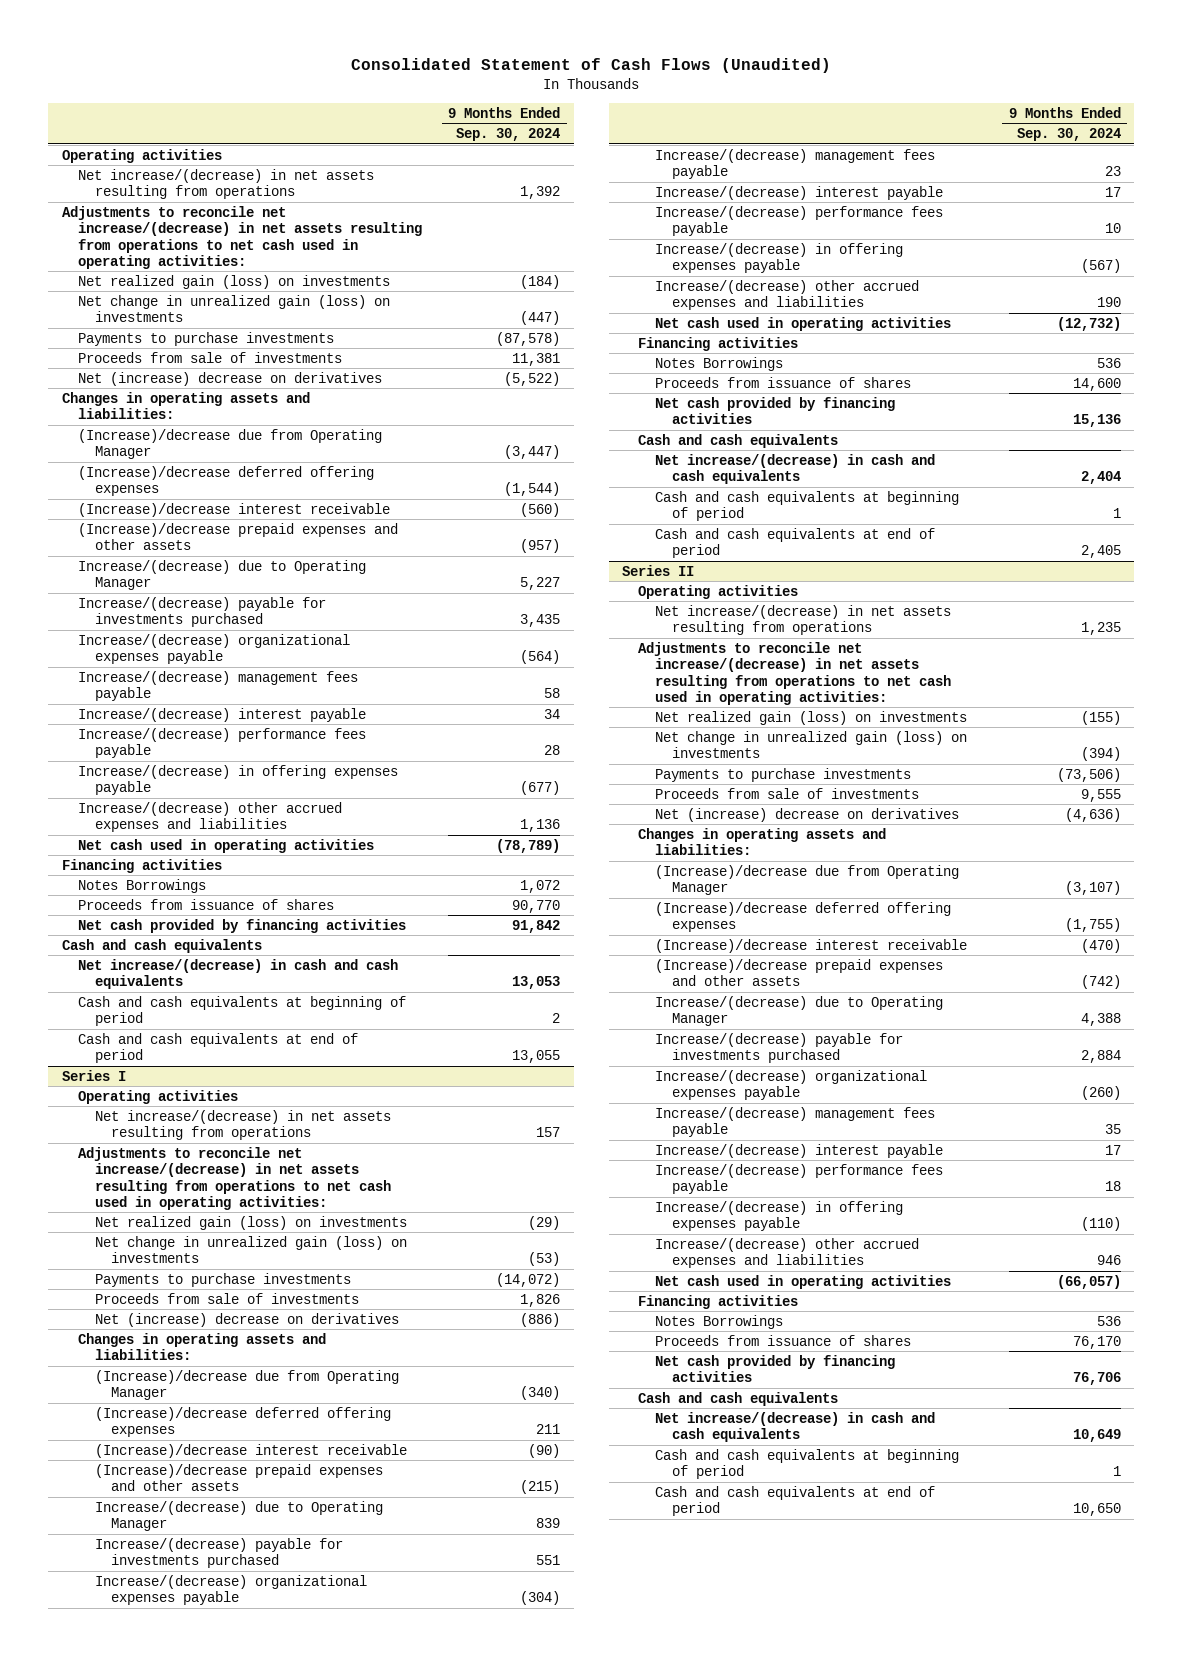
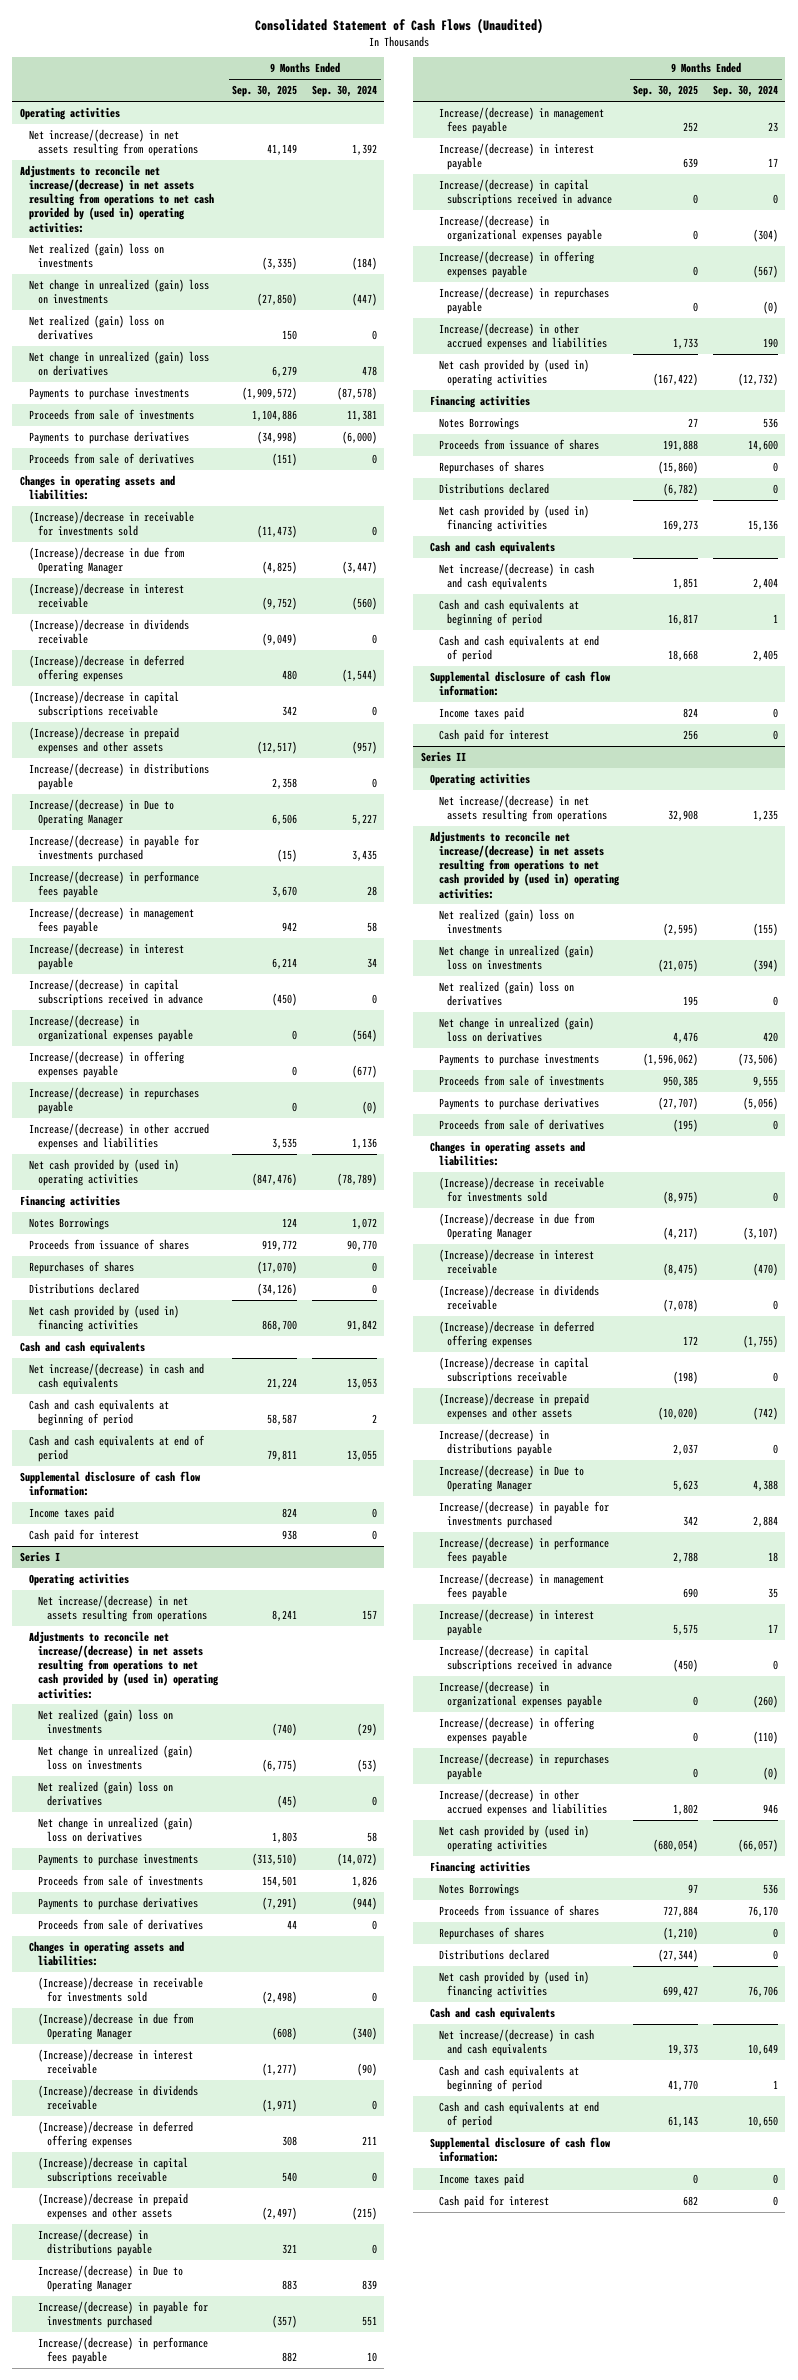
- | 9 Months Ended Sep. 30, 2024
+ | 9 Months Ended Sep. 30, 2025 | 9 Months Ended Sep. 30, 2024
- Adjustments to reconcile net increase/(decrease) in net assets resulting from operations to net cash used in operating activities:
- Net realized gain (loss) on investments | (184)
- Net change in unrealized gain (loss) on investments | (447)
+ Adjustments to reconcile net increase/(decrease) in net assets resulting from operations to net cash provided by (used in) operating activities:
+ Net realized (gain) loss on investments | (3,335) | (184)
+ Net change in unrealized (gain) loss on investments | (27,850) | (447)
+ Net realized (gain) loss on derivatives | 150 | 0
+ Net change in unrealized (gain) loss on derivatives | 6,279 | 478
- Net (increase) decrease on derivatives | (5,522)
+ Payments to purchase derivatives | (34,998) | (6,000)
+ Proceeds from sale of derivatives | (151) | 0
- (Increase)/decrease due from Operating Manager | (3,447)
- (Increase)/decrease deferred offering expenses | (1,544)
- (Increase)/decrease interest receivable | (560)
- (Increase)/decrease prepaid expenses and other assets | (957)
- Increase/(decrease) due to Operating Manager | 5,227
- Increase/(decrease) payable for investments purchased | 3,435
- Increase/(decrease) organizational expenses payable | (564)
- Increase/(decrease) management fees payable | 58
- Increase/(decrease) interest payable | 34
- Increase/(decrease) performance fees payable | 28
+ (Increase)/decrease in receivable for investments sold | (11,473) | 0
+ (Increase)/decrease in due from Operating Manager | (4,825) | (3,447)
+ (Increase)/decrease in interest receivable | (9,752) | (560)
+ (Increase)/decrease in dividends receivable | (9,049) | 0
+ (Increase)/decrease in deferred offering expenses | 480 | (1,544)
+ (Increase)/decrease in capital subscriptions receivable | 342 | 0
+ (Increase)/decrease in prepaid expenses and other assets | (12,517) | (957)
+ Increase/(decrease) in distributions payable | 2,358 | 0
+ Increase/(decrease) in Due to Operating Manager | 6,506 | 5,227
+ Increase/(decrease) in payable for investments purchased | (15) | 3,435
+ Increase/(decrease) in performance fees payable | 3,670 | 28
+ Increase/(decrease) in management fees payable | 942 | 58
+ Increase/(decrease) in interest payable | 6,214 | 34
+ Increase/(decrease) in capital subscriptions received in advance | (450) | 0
+ Increase/(decrease) in organizational expenses payable | 0 | (564)
- Increase/(decrease) other accrued expenses and liabilities | 1,136
- Net cash used in operating activities | (78,789)
+ Increase/(decrease) in repurchases payable | 0 | (0)
+ Increase/(decrease) in other accrued expenses and liabilities | 3,535 | 1,136
+ Net cash provided by (used in) operating activities | (847,476) | (78,789)
- Net cash provided by financing activities | 91,842
+ Repurchases of shares | (17,070) | 0
+ Distributions declared | (34,126) | 0
+ Net cash provided by (used in) financing activities | 868,700 | 91,842
+ Supplemental disclosure of cash flow information:
+ Income taxes paid | 824 | 0
+ Cash paid for interest | 938 | 0
@ Series I
- Adjustments to reconcile net increase/(decrease) in net assets resulting from operations to net cash used in operating activities:
- Net realized gain (loss) on investments | (29)
- Net change in unrealized gain (loss) on investments | (53)
+ Adjustments to reconcile net increase/(decrease) in net assets resulting from operations to net cash provided by (used in) operating activities:
+ Net realized (gain) loss on investments | (740) | (29)
+ Net change in unrealized (gain) loss on investments | (6,775) | (53)
+ Net realized (gain) loss on derivatives | (45) | 0
+ Net change in unrealized (gain) loss on derivatives | 1,803 | 58
- Net (increase) decrease on derivatives | (886)
+ Payments to purchase derivatives | (7,291) | (944)
+ Proceeds from sale of derivatives | 44 | 0
- (Increase)/decrease due from Operating Manager | (340)
- (Increase)/decrease deferred offering expenses | 211
- (Increase)/decrease interest receivable | (90)
- (Increase)/decrease prepaid expenses and other assets | (215)
- Increase/(decrease) due to Operating Manager | 839
- Increase/(decrease) payable for investments purchased | 551
- Increase/(decrease) organizational expenses payable | (304)
- Increase/(decrease) management fees payable | 23
- Increase/(decrease) interest payable | 17
- Increase/(decrease) performance fees payable | 10
+ (Increase)/decrease in receivable for investments sold | (2,498) | 0
+ (Increase)/decrease in due from Operating Manager | (608) | (340)
+ (Increase)/decrease in interest receivable | (1,277) | (90)
+ (Increase)/decrease in dividends receivable | (1,971) | 0
+ (Increase)/decrease in deferred offering expenses | 308 | 211
+ (Increase)/decrease in capital subscriptions receivable | 540 | 0
+ (Increase)/decrease in prepaid expenses and other assets | (2,497) | (215)
+ Increase/(decrease) in distributions payable | 321 | 0
+ Increase/(decrease) in Due to Operating Manager | 883 | 839
+ Increase/(decrease) in payable for investments purchased | (357) | 551
+ Increase/(decrease) in performance fees payable | 882 | 10
+ Increase/(decrease) in management fees payable | 252 | 23
+ Increase/(decrease) in interest payable | 639 | 17
+ Increase/(decrease) in capital subscriptions received in advance | 0 | 0
+ Increase/(decrease) in organizational expenses payable | 0 | (304)
- Increase/(decrease) other accrued expenses and liabilities | 190
- Net cash used in operating activities | (12,732)
+ Increase/(decrease) in repurchases payable | 0 | (0)
+ Increase/(decrease) in other accrued expenses and liabilities | 1,733 | 190
+ Net cash provided by (used in) operating activities | (167,422) | (12,732)
- Net cash provided by financing activities | 15,136
+ Repurchases of shares | (15,860) | 0
+ Distributions declared | (6,782) | 0
+ Net cash provided by (used in) financing activities | 169,273 | 15,136
+ Supplemental disclosure of cash flow information:
+ Income taxes paid | 824 | 0
+ Cash paid for interest | 256 | 0
@ Series II
- Adjustments to reconcile net increase/(decrease) in net assets resulting from operations to net cash used in operating activities:
- Net realized gain (loss) on investments | (155)
- Net change in unrealized gain (loss) on investments | (394)
+ Adjustments to reconcile net increase/(decrease) in net assets resulting from operations to net cash provided by (used in) operating activities:
+ Net realized (gain) loss on investments | (2,595) | (155)
+ Net change in unrealized (gain) loss on investments | (21,075) | (394)
+ Net realized (gain) loss on derivatives | 195 | 0
+ Net change in unrealized (gain) loss on derivatives | 4,476 | 420
- Net (increase) decrease on derivatives | (4,636)
+ Payments to purchase derivatives | (27,707) | (5,056)
+ Proceeds from sale of derivatives | (195) | 0
- (Increase)/decrease due from Operating Manager | (3,107)
- (Increase)/decrease deferred offering expenses | (1,755)
- (Increase)/decrease interest receivable | (470)
- (Increase)/decrease prepaid expenses and other assets | (742)
- Increase/(decrease) due to Operating Manager | 4,388
- Increase/(decrease) payable for investments purchased | 2,884
- Increase/(decrease) organizational expenses payable | (260)
- Increase/(decrease) management fees payable | 35
- Increase/(decrease) interest payable | 17
- Increase/(decrease) performance fees payable | 18
+ (Increase)/decrease in receivable for investments sold | (8,975) | 0
+ (Increase)/decrease in due from Operating Manager | (4,217) | (3,107)
+ (Increase)/decrease in interest receivable | (8,475) | (470)
+ (Increase)/decrease in dividends receivable | (7,078) | 0
+ (Increase)/decrease in deferred offering expenses | 172 | (1,755)
+ (Increase)/decrease in capital subscriptions receivable | (198) | 0
+ (Increase)/decrease in prepaid expenses and other assets | (10,020) | (742)
+ Increase/(decrease) in distributions payable | 2,037 | 0
+ Increase/(decrease) in Due to Operating Manager | 5,623 | 4,388
+ Increase/(decrease) in payable for investments purchased | 342 | 2,884
+ Increase/(decrease) in performance fees payable | 2,788 | 18
+ Increase/(decrease) in management fees payable | 690 | 35
+ Increase/(decrease) in interest payable | 5,575 | 17
+ Increase/(decrease) in capital subscriptions received in advance | (450) | 0
+ Increase/(decrease) in organizational expenses payable | 0 | (260)
- Increase/(decrease) other accrued expenses and liabilities | 946
- Net cash used in operating activities | (66,057)
+ Increase/(decrease) in repurchases payable | 0 | (0)
+ Increase/(decrease) in other accrued expenses and liabilities | 1,802 | 946
+ Net cash provided by (used in) operating activities | (680,054) | (66,057)
- Net cash provided by financing activities | 76,706
+ Repurchases of shares | (1,210) | 0
+ Distributions declared | (27,344) | 0
+ Net cash provided by (used in) financing activities | 699,427 | 76,706
+ Supplemental disclosure of cash flow information:
+ Income taxes paid | 0 | 0
+ Cash paid for interest | 682 | 0

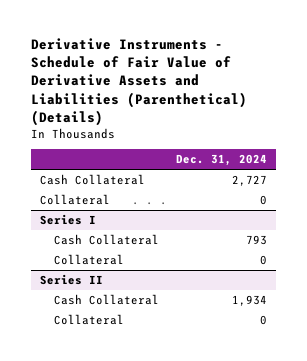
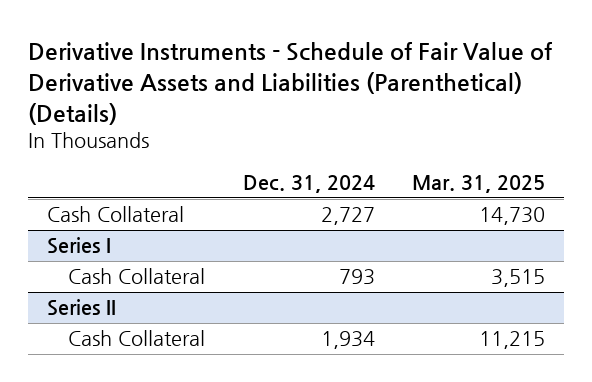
- | Dec. 31, 2024
+ | Dec. 31, 2024 | Mar. 31, 2025
- Collateral | 0
@ Series I
- Collateral | 0
@ Series II
- Collateral | 0

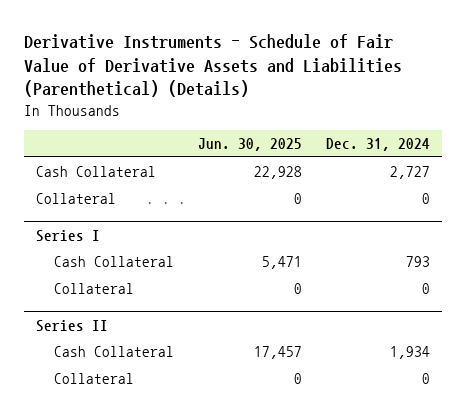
- | Dec. 31, 2024 | Mar. 31, 2025
+ | Jun. 30, 2025 | Dec. 31, 2024
+ Collateral | 0 | 0
@ Series I
+ Collateral | 0 | 0
@ Series II
+ Collateral | 0 | 0

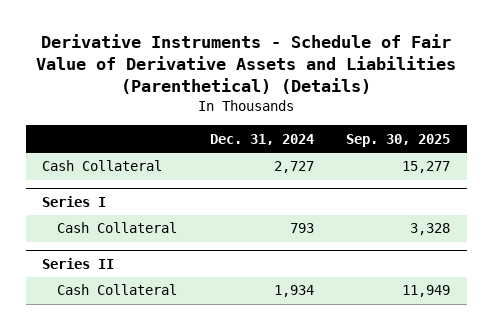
- | Jun. 30, 2025 | Dec. 31, 2024
+ | Dec. 31, 2024 | Sep. 30, 2025
- Collateral | 0 | 0
@ Series I
- Collateral | 0 | 0
@ Series II
- Collateral | 0 | 0

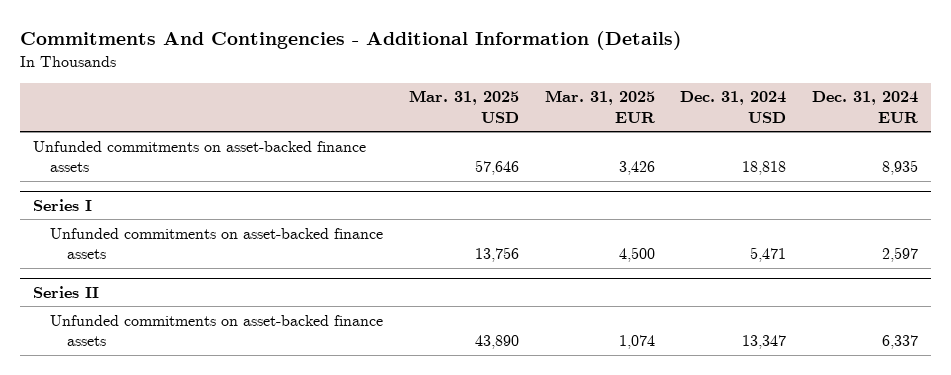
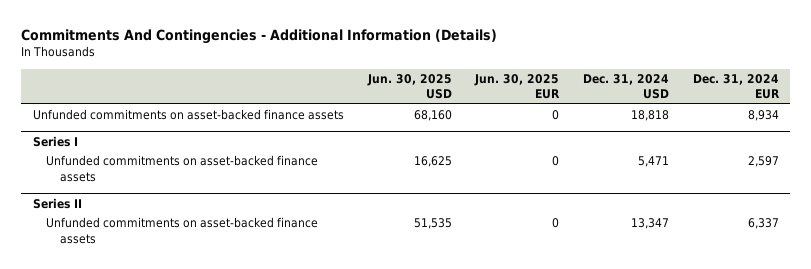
- | Mar. 31, 2025 USD | Mar. 31, 2025 EUR | Dec. 31, 2024 USD | Dec. 31, 2024 EUR
+ | Jun. 30, 2025 USD | Jun. 30, 2025 EUR | Dec. 31, 2024 USD | Dec. 31, 2024 EUR
- Unfunded commitments on asset-backed finance assets | 57,646 | 3,426 | 18,818 | 8,935
+ Unfunded commitments on asset-backed finance assets | 68,160 | 0 | 18,818 | 8,934

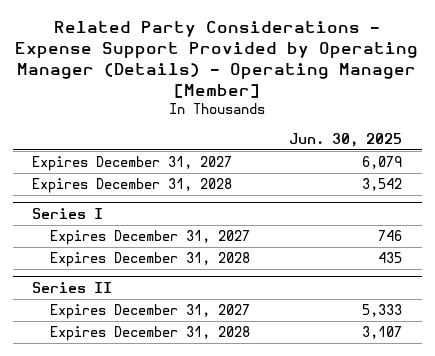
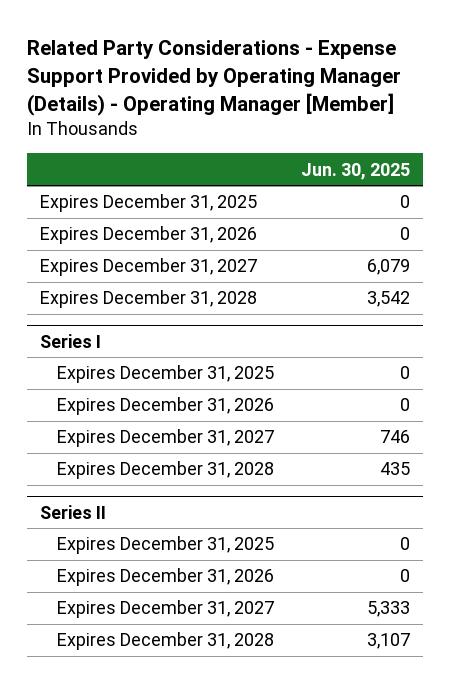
+ Expires December 31, 2025 | 0
+ Expires December 31, 2026 | 0
@ Series I
+ Expires December 31, 2025 | 0
+ Expires December 31, 2026 | 0
@ Series II
+ Expires December 31, 2025 | 0
+ Expires December 31, 2026 | 0

